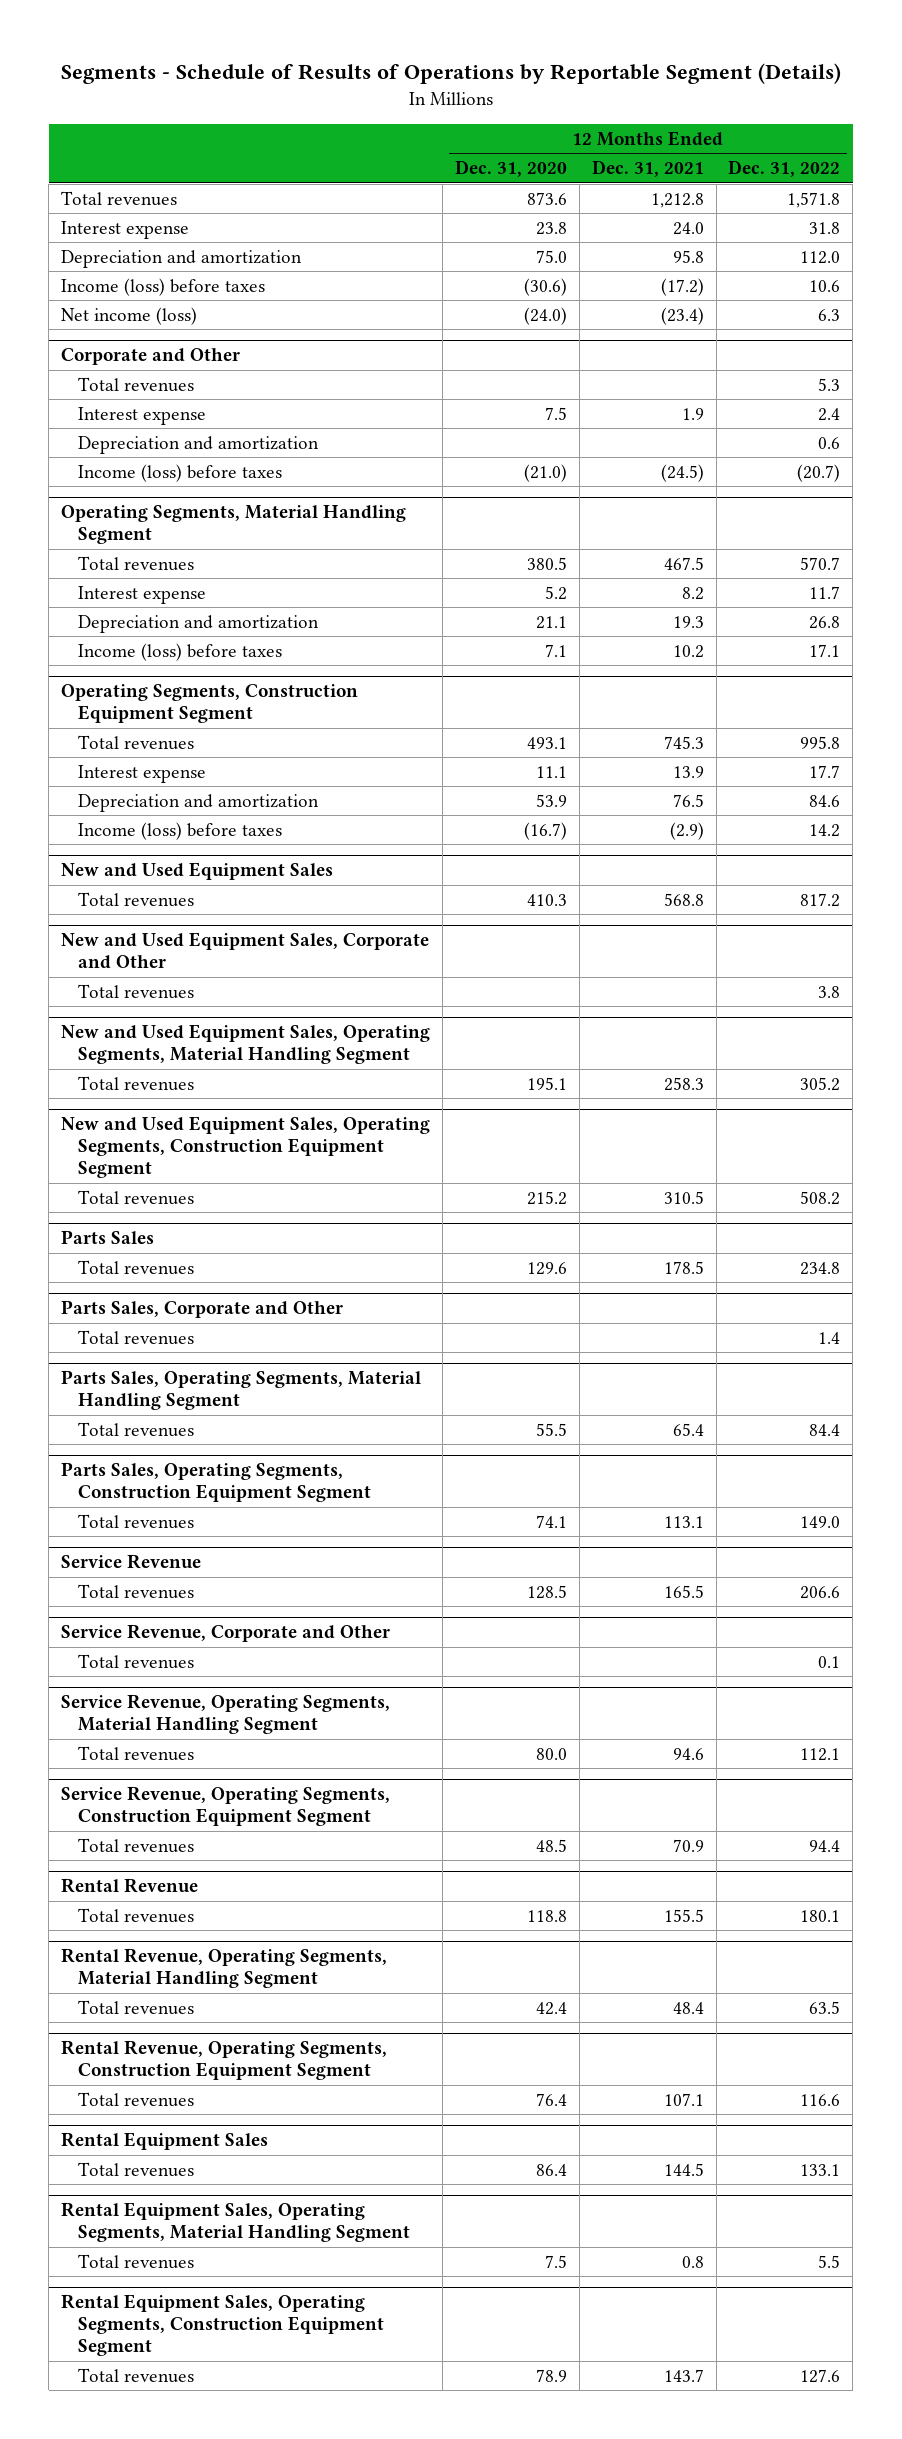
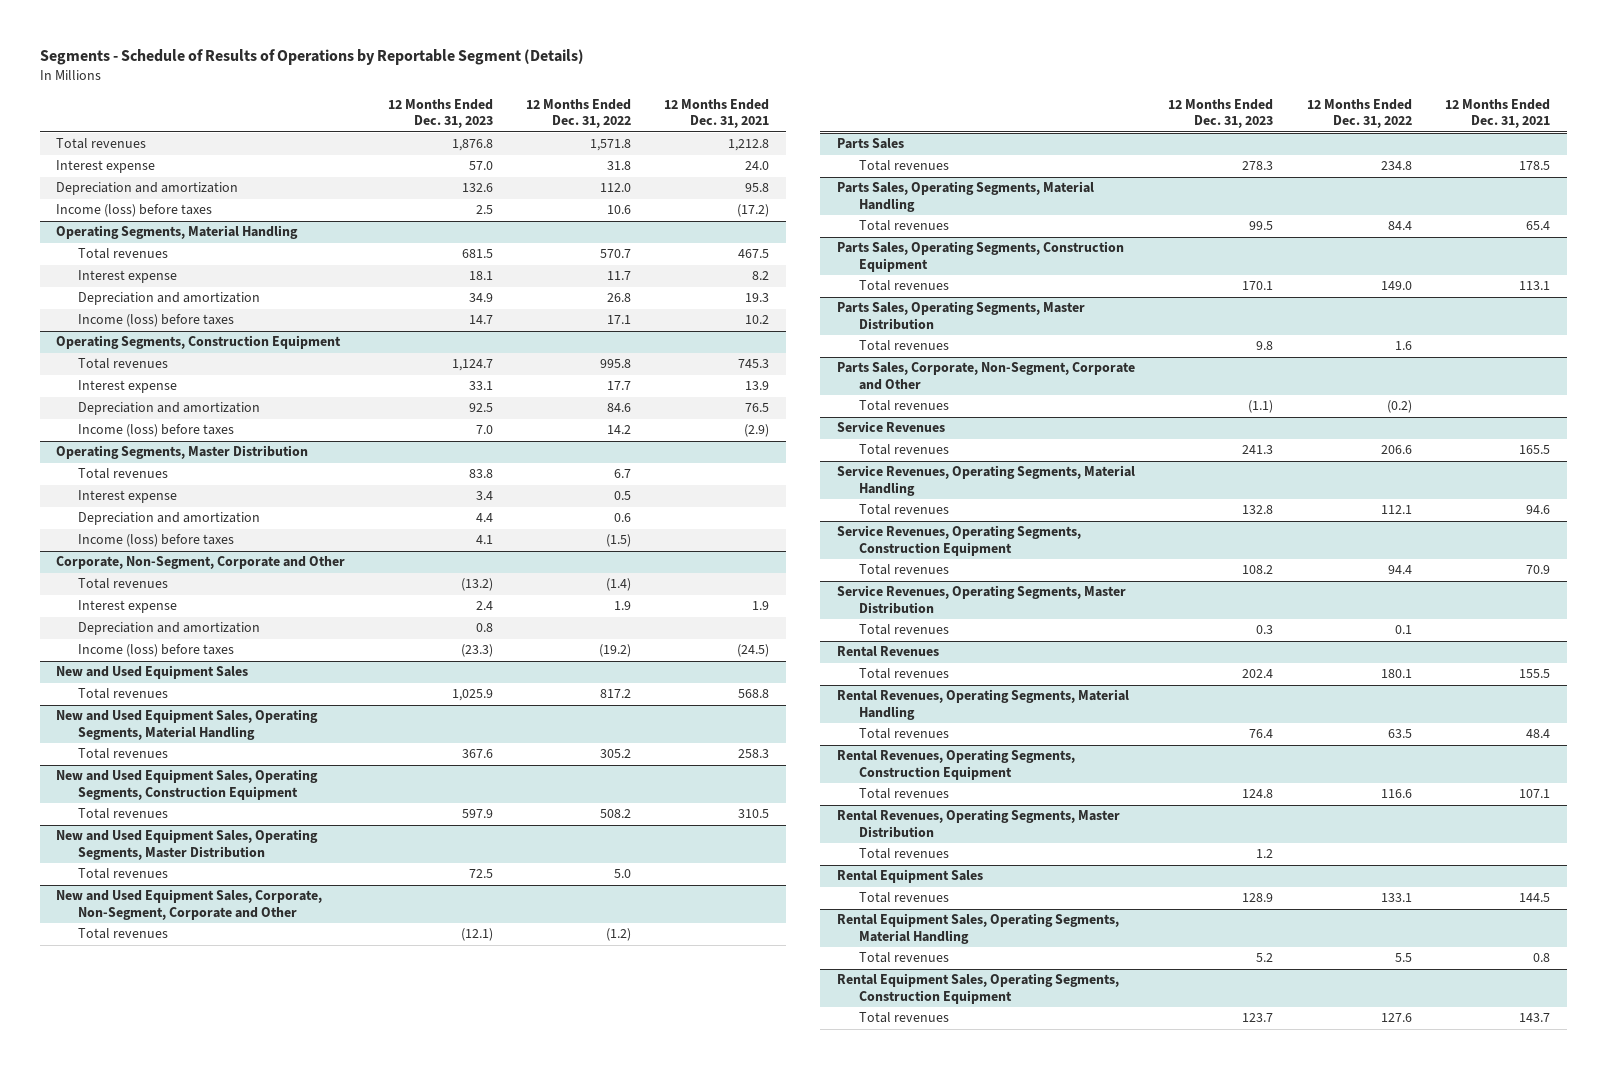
- | 12 Months Ended Dec. 31, 2020 | 12 Months Ended Dec. 31, 2021 | 12 Months Ended Dec. 31, 2022
+ | 12 Months Ended Dec. 31, 2023 | 12 Months Ended Dec. 31, 2022 | 12 Months Ended Dec. 31, 2021
- Net income (loss) | (24.0) | (23.4) | 6.3
- Corporate and Other
- Total revenues | | | 5.3
- Interest expense | 7.5 | 1.9 | 2.4
- Depreciation and amortization | | | 0.6
- Income (loss) before taxes | (21.0) | (24.5) | (20.7)
- Operating Segments, Material Handling Segment
+ Operating Segments, Material Handling
- Operating Segments, Construction Equipment Segment
+ Operating Segments, Construction Equipment
+ Operating Segments, Master Distribution
+ Total revenues | 83.8 | 6.7 |
+ Interest expense | 3.4 | 0.5 |
+ Depreciation and amortization | 4.4 | 0.6 |
+ Income (loss) before taxes | 4.1 | (1.5) |
+ Corporate, Non-Segment, Corporate and Other
+ Total revenues | (13.2) | (1.4) |
+ Interest expense | 2.4 | 1.9 | 1.9
+ Depreciation and amortization | 0.8 | |
+ Income (loss) before taxes | (23.3) | (19.2) | (24.5)
- New and Used Equipment Sales, Corporate and Other
- Total revenues | | | 3.8
- New and Used Equipment Sales, Operating Segments, Material Handling Segment
+ New and Used Equipment Sales, Operating Segments, Material Handling
- New and Used Equipment Sales, Operating Segments, Construction Equipment Segment
+ New and Used Equipment Sales, Operating Segments, Construction Equipment
+ New and Used Equipment Sales, Operating Segments, Master Distribution
+ Total revenues | 72.5 | 5.0 |
+ New and Used Equipment Sales, Corporate, Non-Segment, Corporate and Other
+ Total revenues | (12.1) | (1.2) |
- Parts Sales, Corporate and Other
- Total revenues | | | 1.4
- Parts Sales, Operating Segments, Material Handling Segment
+ Parts Sales, Operating Segments, Material Handling
- Parts Sales, Operating Segments, Construction Equipment Segment
+ Parts Sales, Operating Segments, Construction Equipment
- Service Revenue
+ Parts Sales, Operating Segments, Master Distribution
+ Total revenues | 9.8 | 1.6 |
+ Parts Sales, Corporate, Non-Segment, Corporate and Other
+ Total revenues | (1.1) | (0.2) |
+ Service Revenues
- Service Revenue, Corporate and Other
- Total revenues | | | 0.1
- Service Revenue, Operating Segments, Material Handling Segment
+ Service Revenues, Operating Segments, Material Handling
- Service Revenue, Operating Segments, Construction Equipment Segment
+ Service Revenues, Operating Segments, Construction Equipment
- Rental Revenue
+ Service Revenues, Operating Segments, Master Distribution
+ Total revenues | 0.3 | 0.1 |
+ Rental Revenues
- Rental Revenue, Operating Segments, Material Handling Segment
+ Rental Revenues, Operating Segments, Material Handling
- Rental Revenue, Operating Segments, Construction Equipment Segment
+ Rental Revenues, Operating Segments, Construction Equipment
+ Rental Revenues, Operating Segments, Master Distribution
+ Total revenues | 1.2 | |
- Rental Equipment Sales, Operating Segments, Material Handling Segment
+ Rental Equipment Sales, Operating Segments, Material Handling
- Rental Equipment Sales, Operating Segments, Construction Equipment Segment
+ Rental Equipment Sales, Operating Segments, Construction Equipment

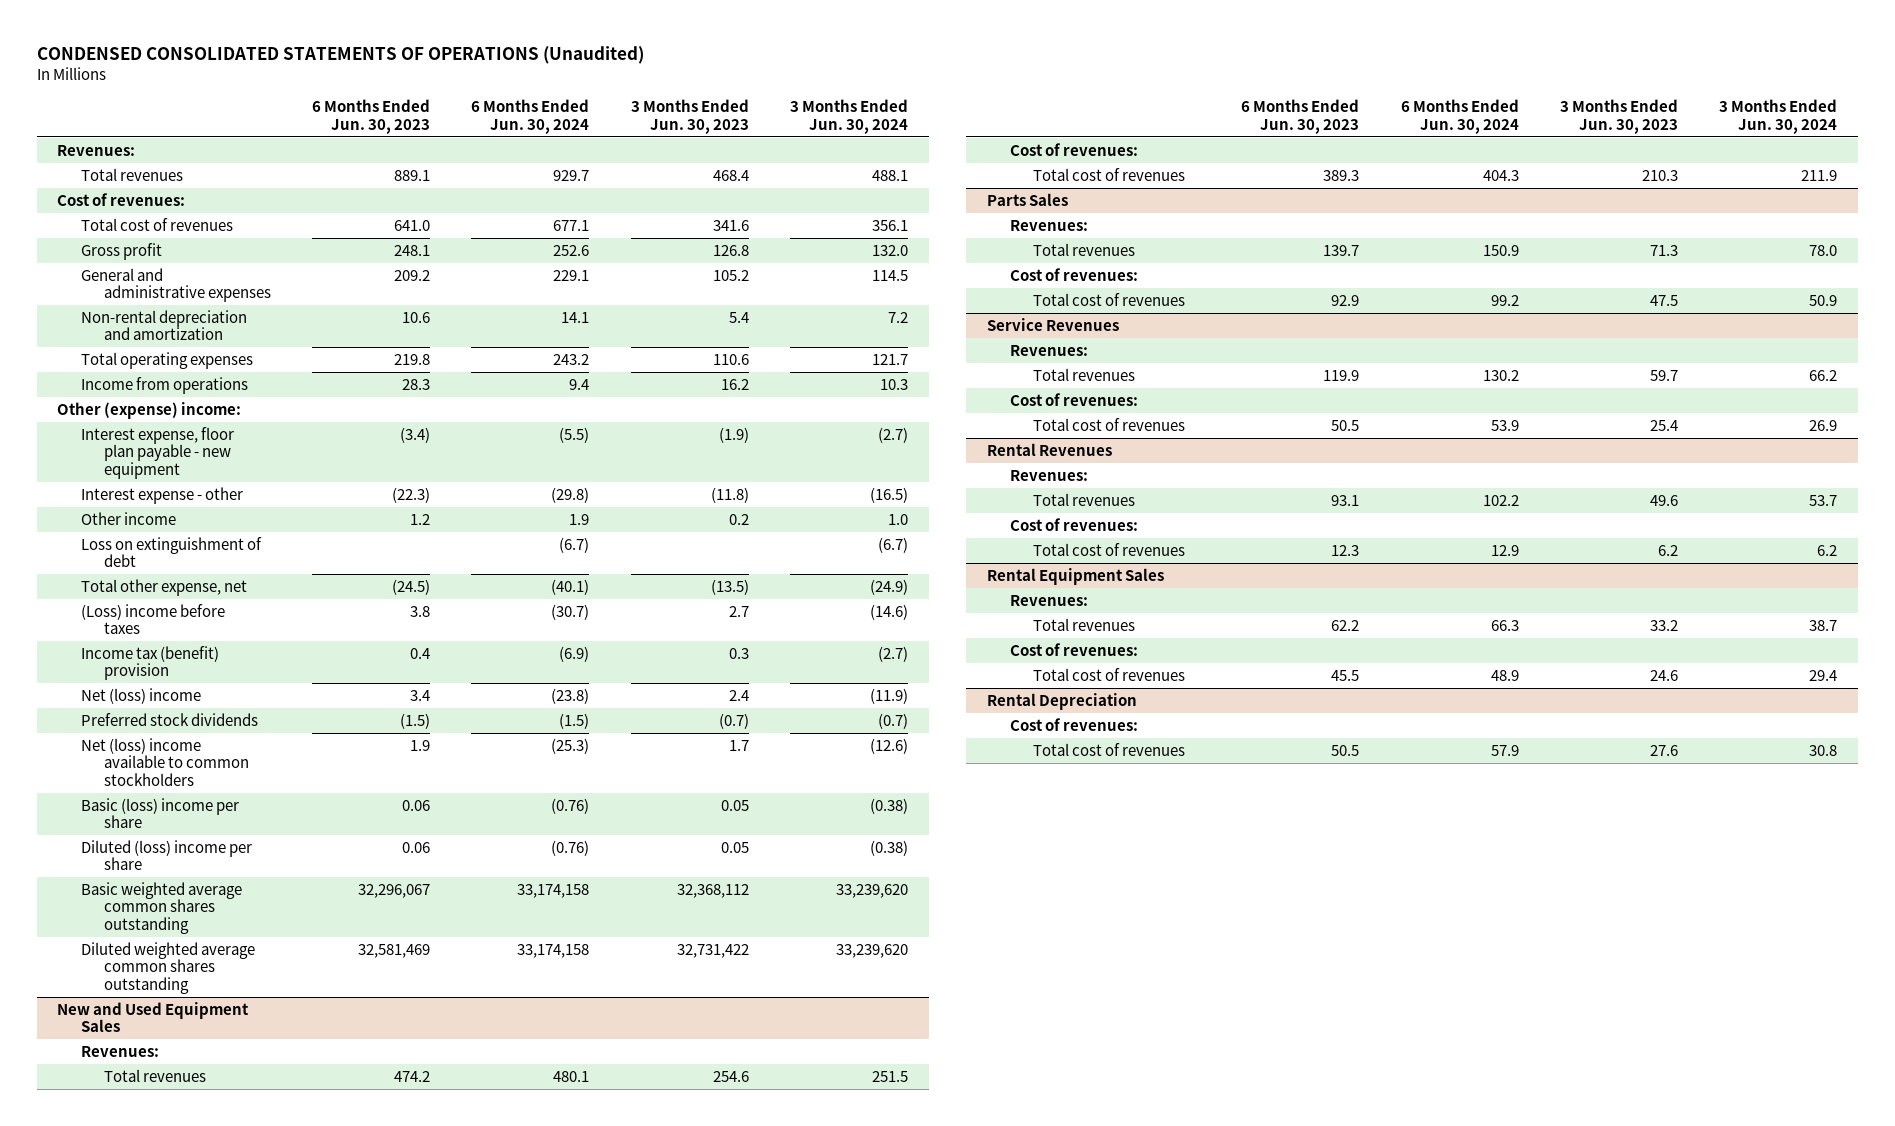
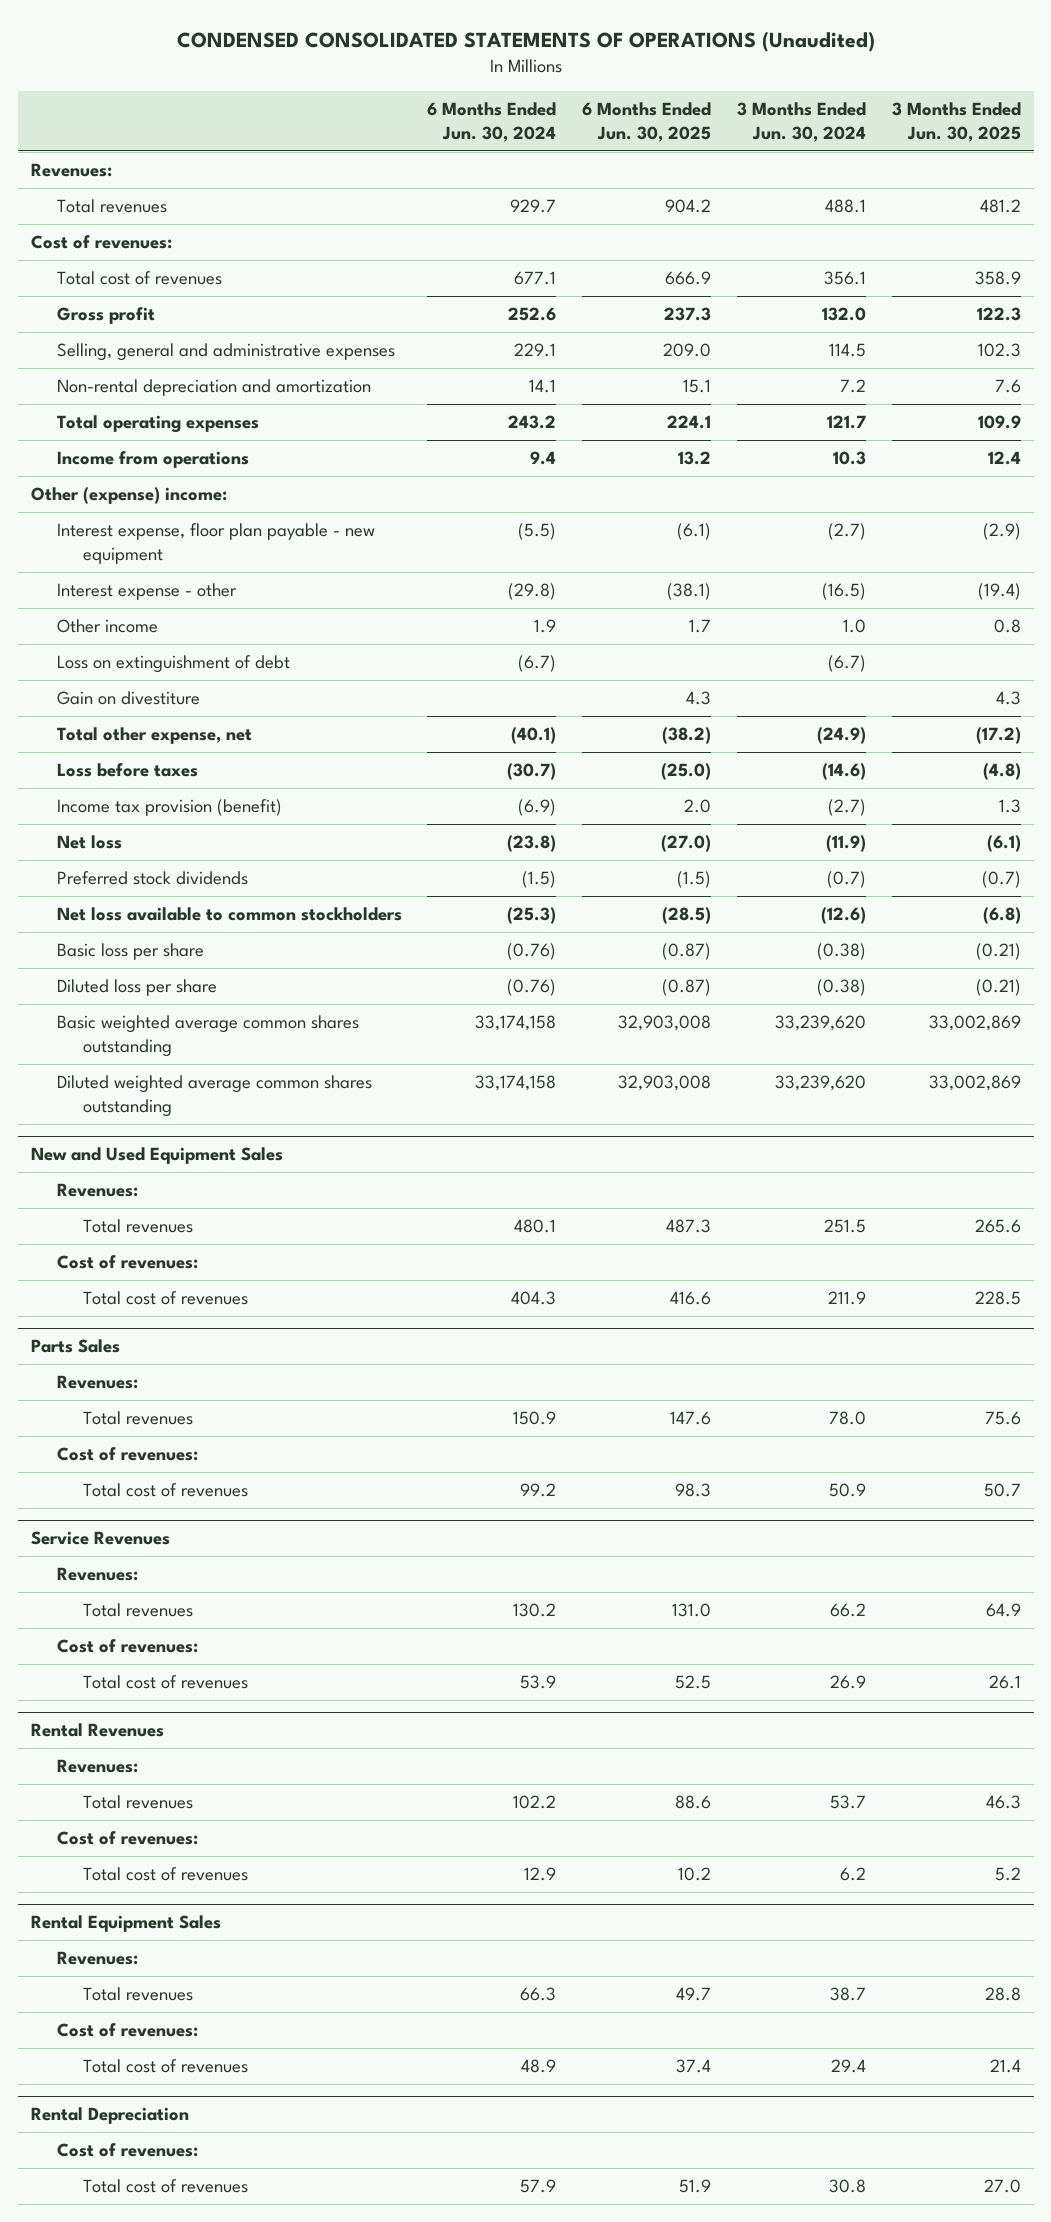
- | 6 Months Ended Jun. 30, 2023 | 6 Months Ended Jun. 30, 2024 | 3 Months Ended Jun. 30, 2023 | 3 Months Ended Jun. 30, 2024
+ | 6 Months Ended Jun. 30, 2024 | 6 Months Ended Jun. 30, 2025 | 3 Months Ended Jun. 30, 2024 | 3 Months Ended Jun. 30, 2025
- General and administrative expenses | 209.2 | 229.1 | 105.2 | 114.5
+ Selling, general and administrative expenses | 229.1 | 209.0 | 114.5 | 102.3
+ Gain on divestiture | | 4.3 | | 4.3
- (Loss) income before taxes | 3.8 | (30.7) | 2.7 | (14.6)
- Income tax (benefit) provision | 0.4 | (6.9) | 0.3 | (2.7)
- Net (loss) income | 3.4 | (23.8) | 2.4 | (11.9)
+ Loss before taxes | (30.7) | (25.0) | (14.6) | (4.8)
+ Income tax provision (benefit) | (6.9) | 2.0 | (2.7) | 1.3
+ Net loss | (23.8) | (27.0) | (11.9) | (6.1)
- Net (loss) income available to common stockholders | 1.9 | (25.3) | 1.7 | (12.6)
- Basic (loss) income per share | 0.06 | (0.76) | 0.05 | (0.38)
- Diluted (loss) income per share | 0.06 | (0.76) | 0.05 | (0.38)
+ Net loss available to common stockholders | (25.3) | (28.5) | (12.6) | (6.8)
+ Basic loss per share | (0.76) | (0.87) | (0.38) | (0.21)
+ Diluted loss per share | (0.76) | (0.87) | (0.38) | (0.21)

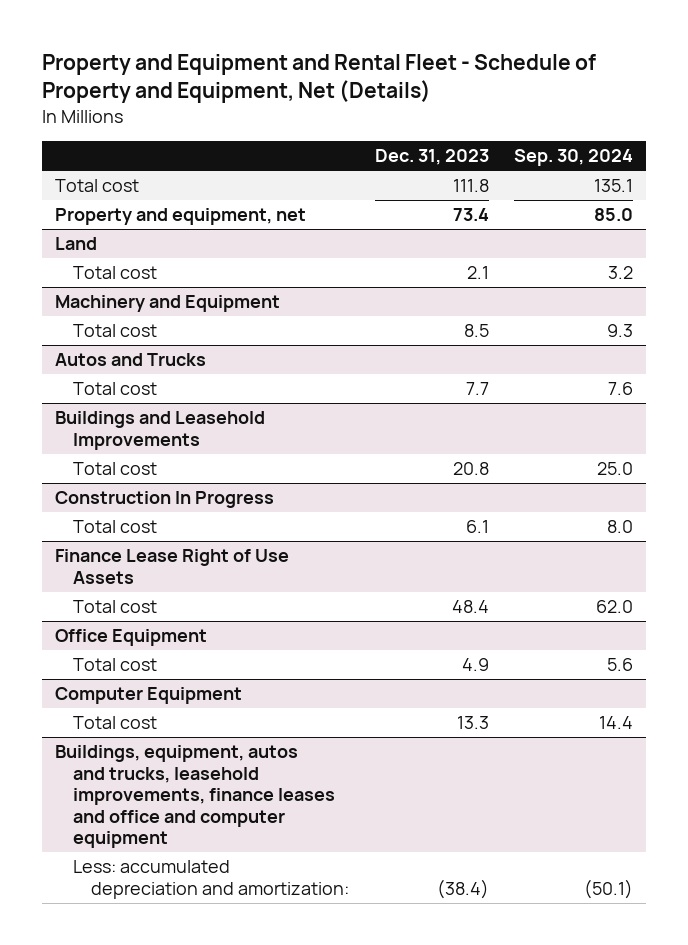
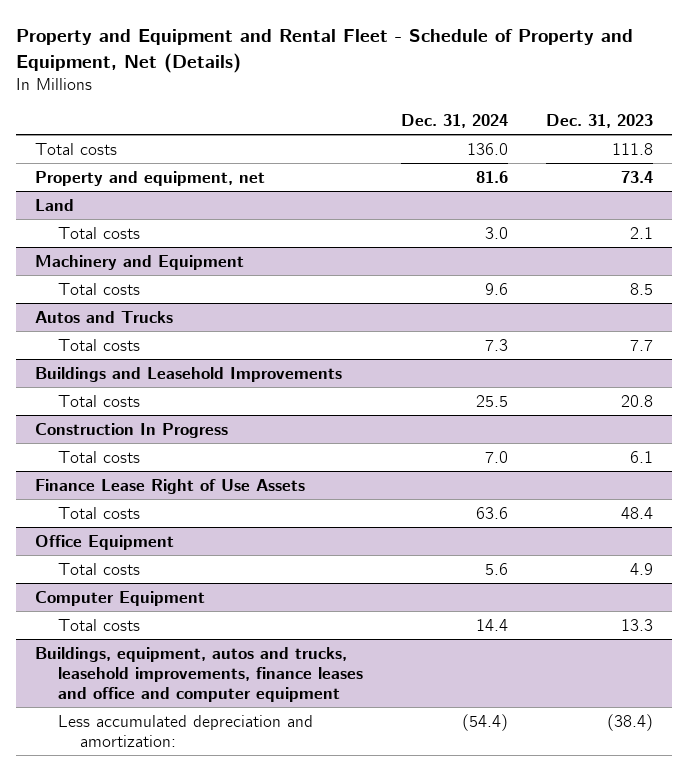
- | Dec. 31, 2023 | Sep. 30, 2024
+ | Dec. 31, 2024 | Dec. 31, 2023
- Total cost | 111.8 | 135.1
+ Total costs | 136.0 | 111.8
@ Land
- Total cost | 2.1 | 3.2
+ Total costs | 3.0 | 2.1
@ Machinery and Equipment
- Total cost | 8.5 | 9.3
+ Total costs | 9.6 | 8.5
@ Autos and Trucks
- Total cost | 7.7 | 7.6
+ Total costs | 7.3 | 7.7
@ Buildings and Leasehold Improvements
- Total cost | 20.8 | 25.0
+ Total costs | 25.5 | 20.8
@ Construction In Progress
- Total cost | 6.1 | 8.0
+ Total costs | 7.0 | 6.1
@ Finance Lease Right of Use Assets
- Total cost | 48.4 | 62.0
+ Total costs | 63.6 | 48.4
@ Office Equipment
- Total cost | 4.9 | 5.6
+ Total costs | 5.6 | 4.9
@ Computer Equipment
- Total cost | 13.3 | 14.4
+ Total costs | 14.4 | 13.3
@ Buildings, equipment, autos and trucks, leasehold improvements, finance leases and office and computer equipment
- Less: accumulated depreciation and amortization: | (38.4) | (50.1)
+ Less accumulated depreciation and amortization: | (54.4) | (38.4)

